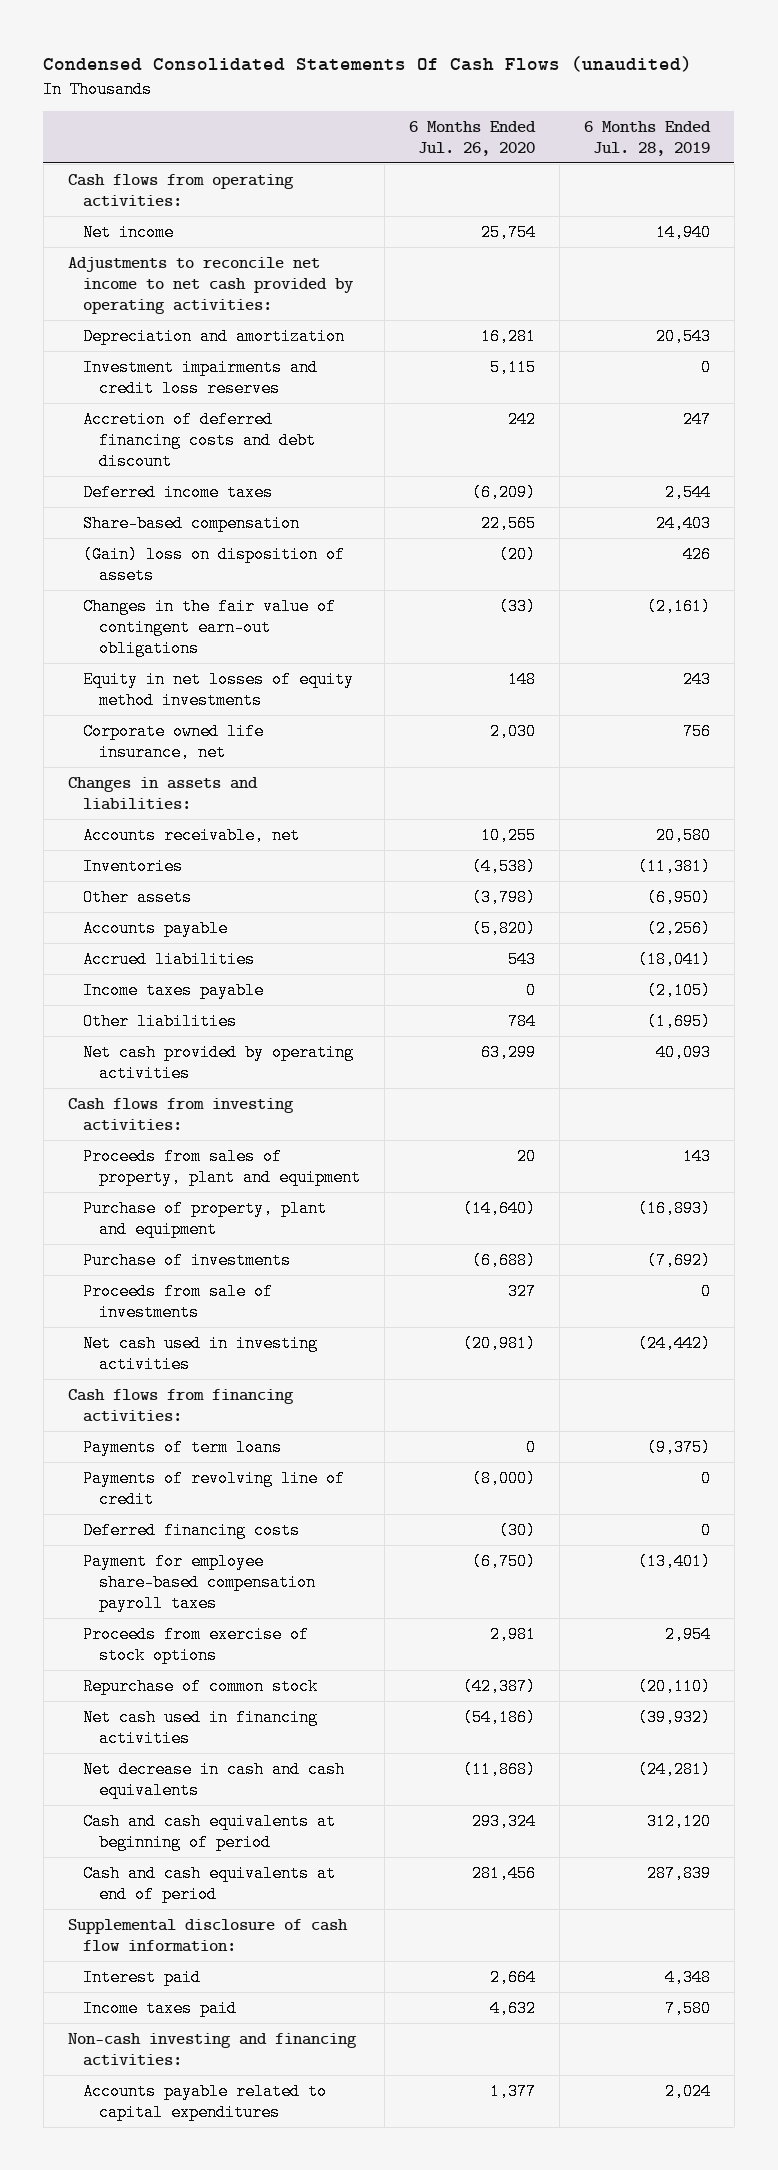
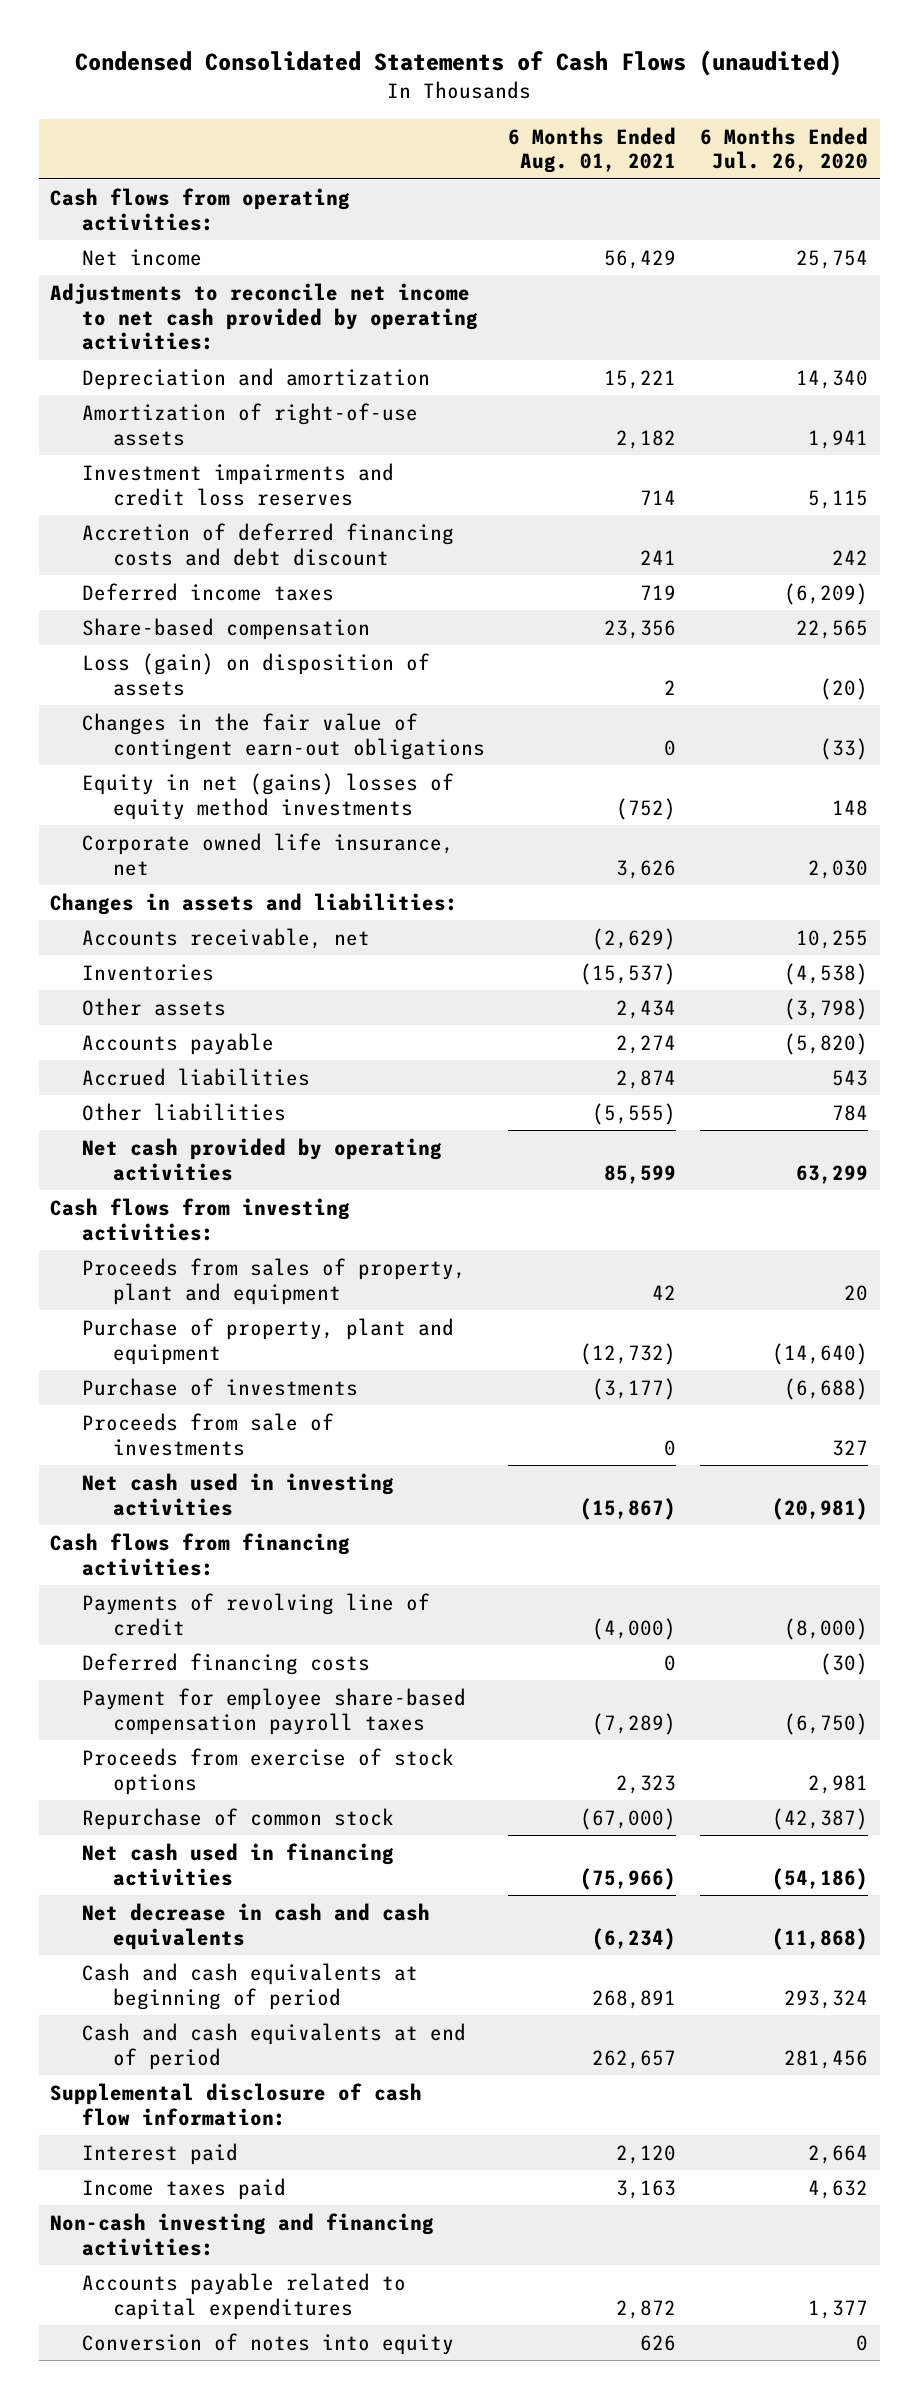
- Condensed Consolidated Statements Of Cash Flows (unaudited)
+ Condensed Consolidated Statements of Cash Flows (unaudited)
- | 6 Months Ended Jul. 26, 2020 | 6 Months Ended Jul. 28, 2019
+ | 6 Months Ended Aug. 01, 2021 | 6 Months Ended Jul. 26, 2020
- Depreciation and amortization | 16,281 | 20,543
+ Depreciation and amortization | 15,221 | 14,340
+ Amortization of right-of-use assets | 2,182 | 1,941
- (Gain) loss on disposition of assets | (20) | 426
+ Loss (gain) on disposition of assets | 2 | (20)
- Equity in net losses of equity method investments | 148 | 243
+ Equity in net (gains) losses of equity method investments | (752) | 148
- Income taxes payable | 0 | (2,105)
- Payments of term loans | 0 | (9,375)
+ Conversion of notes into equity | 626 | 0

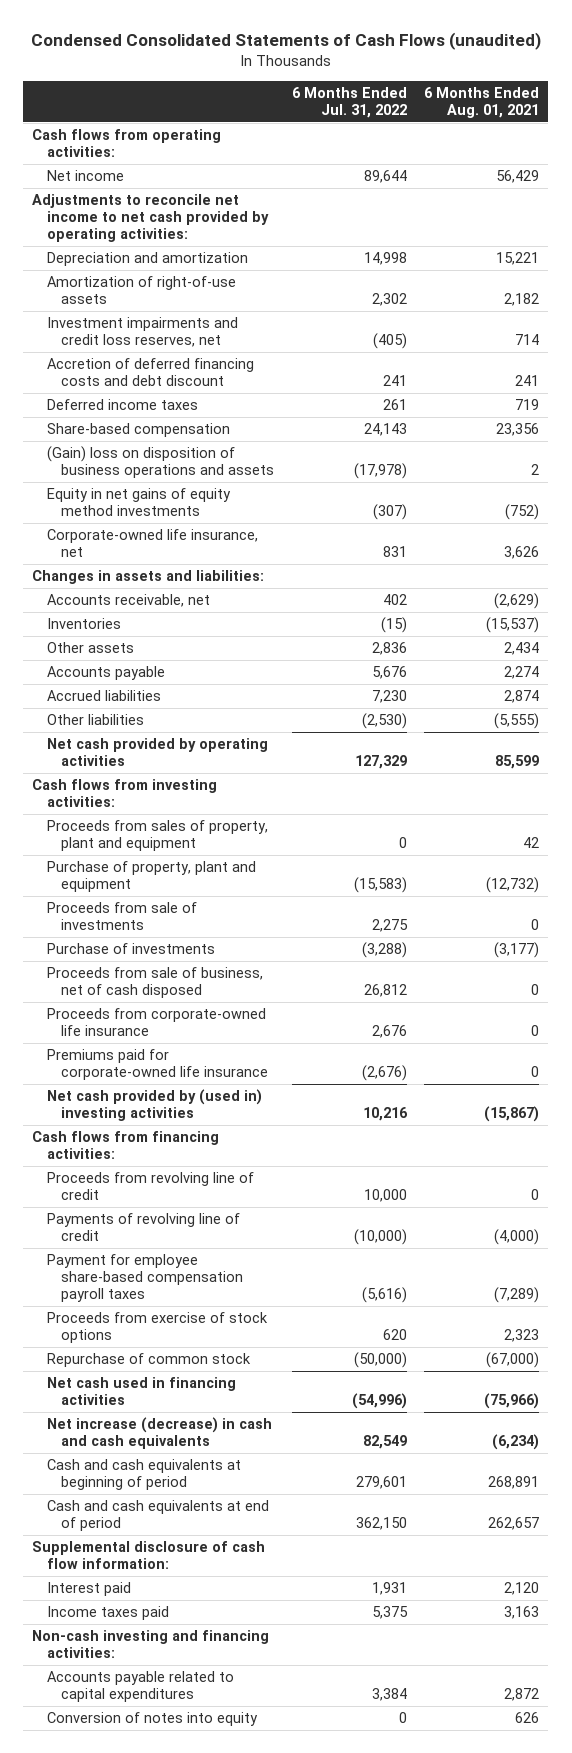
- | 6 Months Ended Aug. 01, 2021 | 6 Months Ended Jul. 26, 2020
+ | 6 Months Ended Jul. 31, 2022 | 6 Months Ended Aug. 01, 2021
- Investment impairments and credit loss reserves | 714 | 5,115
+ Investment impairments and credit loss reserves, net | (405) | 714
- Loss (gain) on disposition of assets | 2 | (20)
- Changes in the fair value of contingent earn-out obligations | 0 | (33)
- Equity in net (gains) losses of equity method investments | (752) | 148
- Corporate owned life insurance, net | 3,626 | 2,030
+ (Gain) loss on disposition of business operations and assets | (17,978) | 2
+ Equity in net gains of equity method investments | (307) | (752)
+ Corporate-owned life insurance, net | 831 | 3,626
- Net cash used in investing activities | (15,867) | (20,981)
moved down: Purchase of investments | (3,288) | (3,177)
+ Proceeds from sale of business, net of cash disposed | 26,812 | 0
+ Proceeds from corporate-owned life insurance | 2,676 | 0
+ Premiums paid for corporate-owned life insurance | (2,676) | 0
+ Net cash provided by (used in) investing activities | 10,216 | (15,867)
+ Proceeds from revolving line of credit | 10,000 | 0
- Deferred financing costs | 0 | (30)
- Net decrease in cash and cash equivalents | (6,234) | (11,868)
+ Net increase (decrease) in cash and cash equivalents | 82,549 | (6,234)

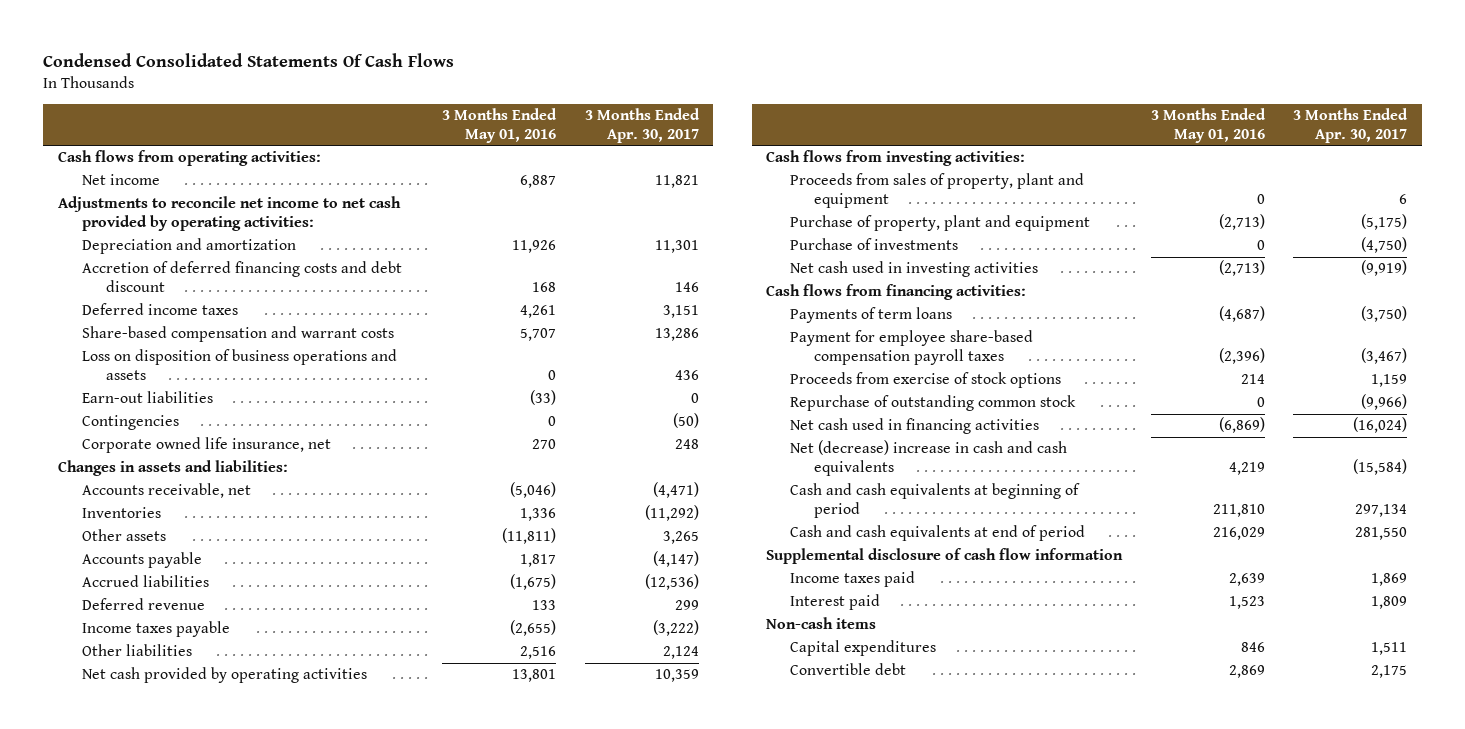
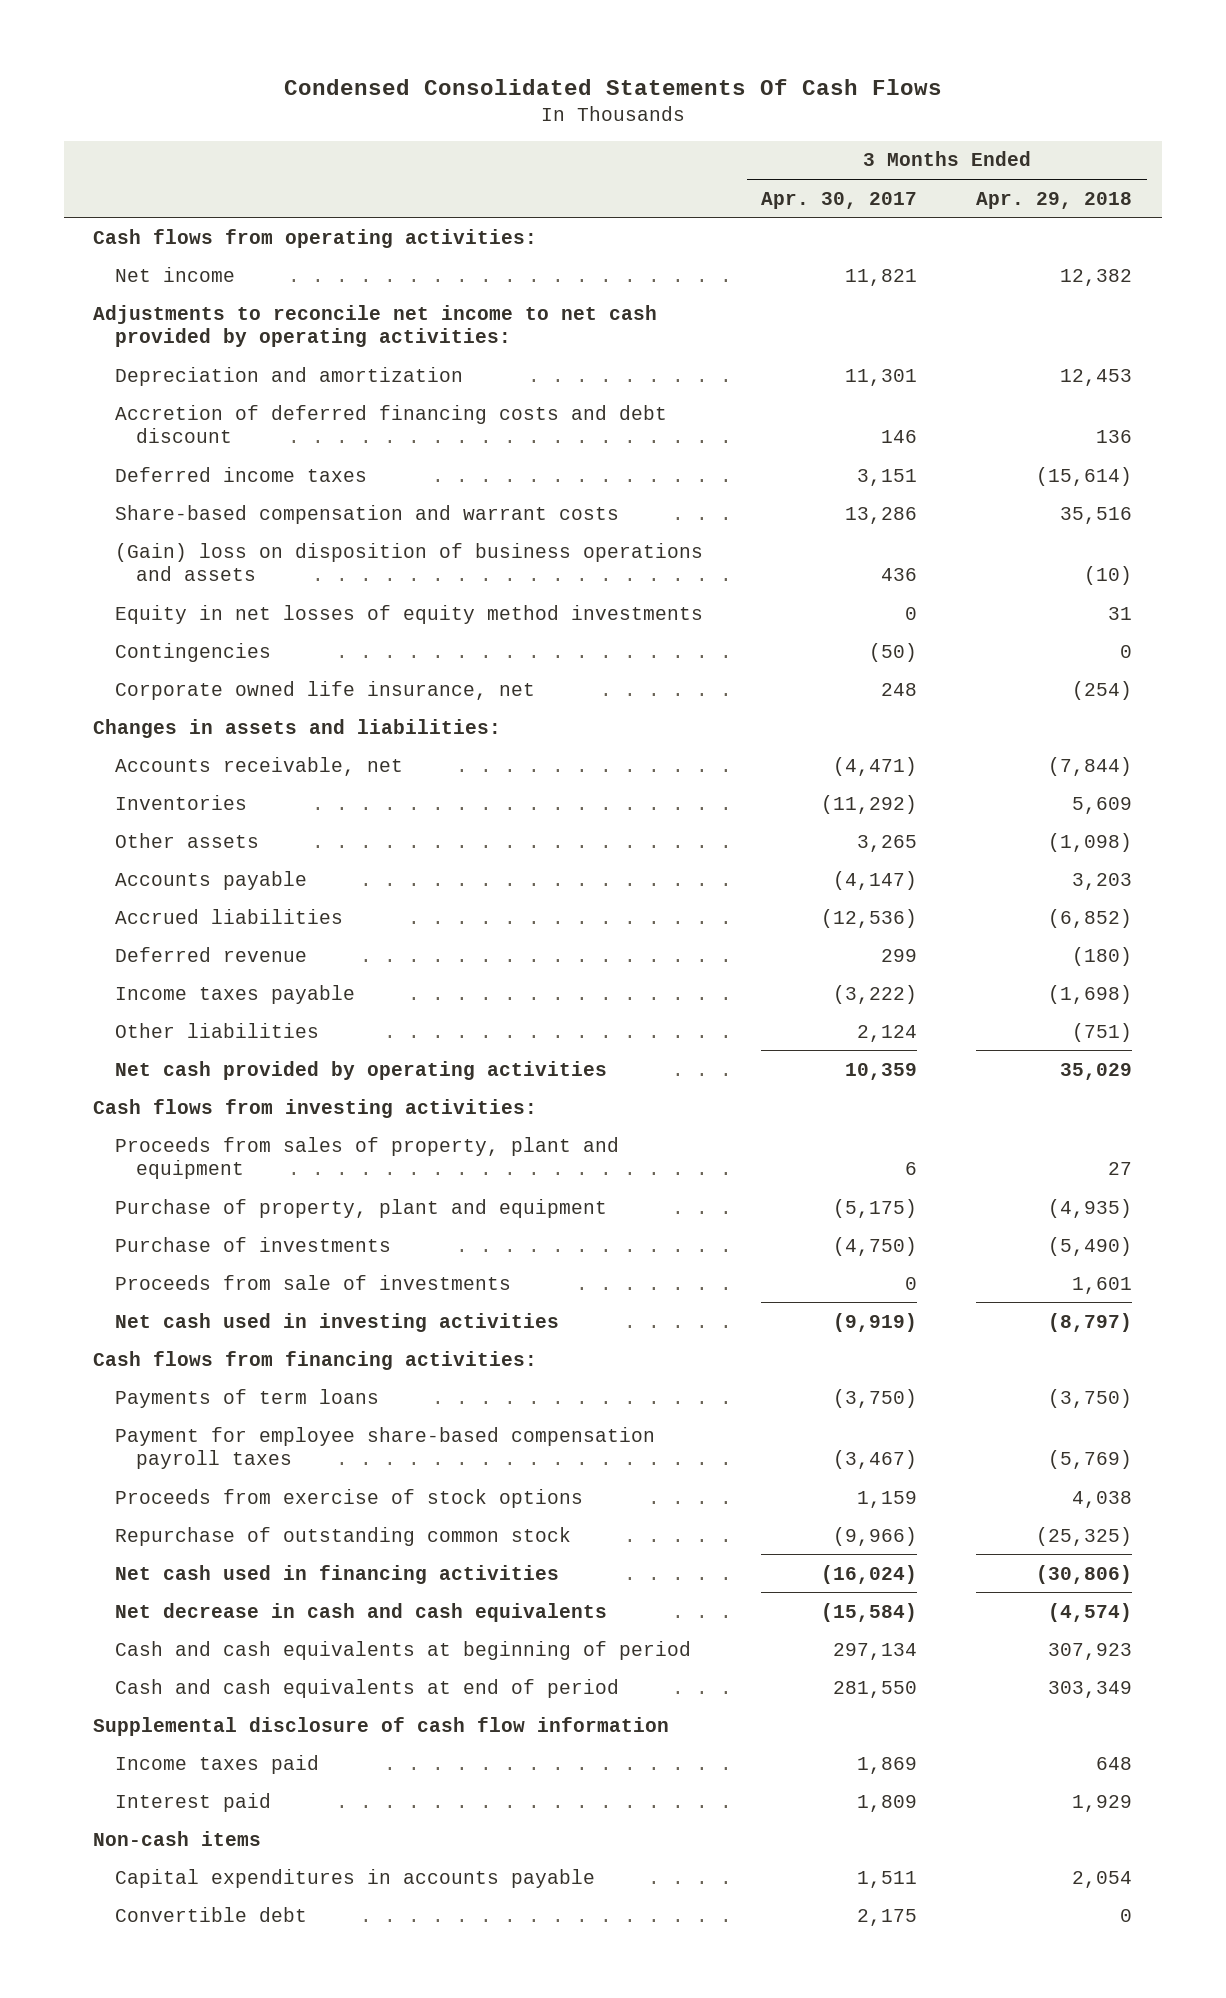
- | 3 Months Ended May 01, 2016 | 3 Months Ended Apr. 30, 2017
+ | 3 Months Ended Apr. 30, 2017 | 3 Months Ended Apr. 29, 2018
- Loss on disposition of business operations and assets | 0 | 436
- Earn-out liabilities | (33) | 0
+ (Gain) loss on disposition of business operations and assets | 436 | (10)
+ Equity in net losses of equity method investments | 0 | 31
+ Proceeds from sale of investments | 0 | 1,601
- Net (decrease) increase in cash and cash equivalents | 4,219 | (15,584)
+ Net decrease in cash and cash equivalents | (15,584) | (4,574)
- Capital expenditures | 846 | 1,511
+ Capital expenditures in accounts payable | 1,511 | 2,054

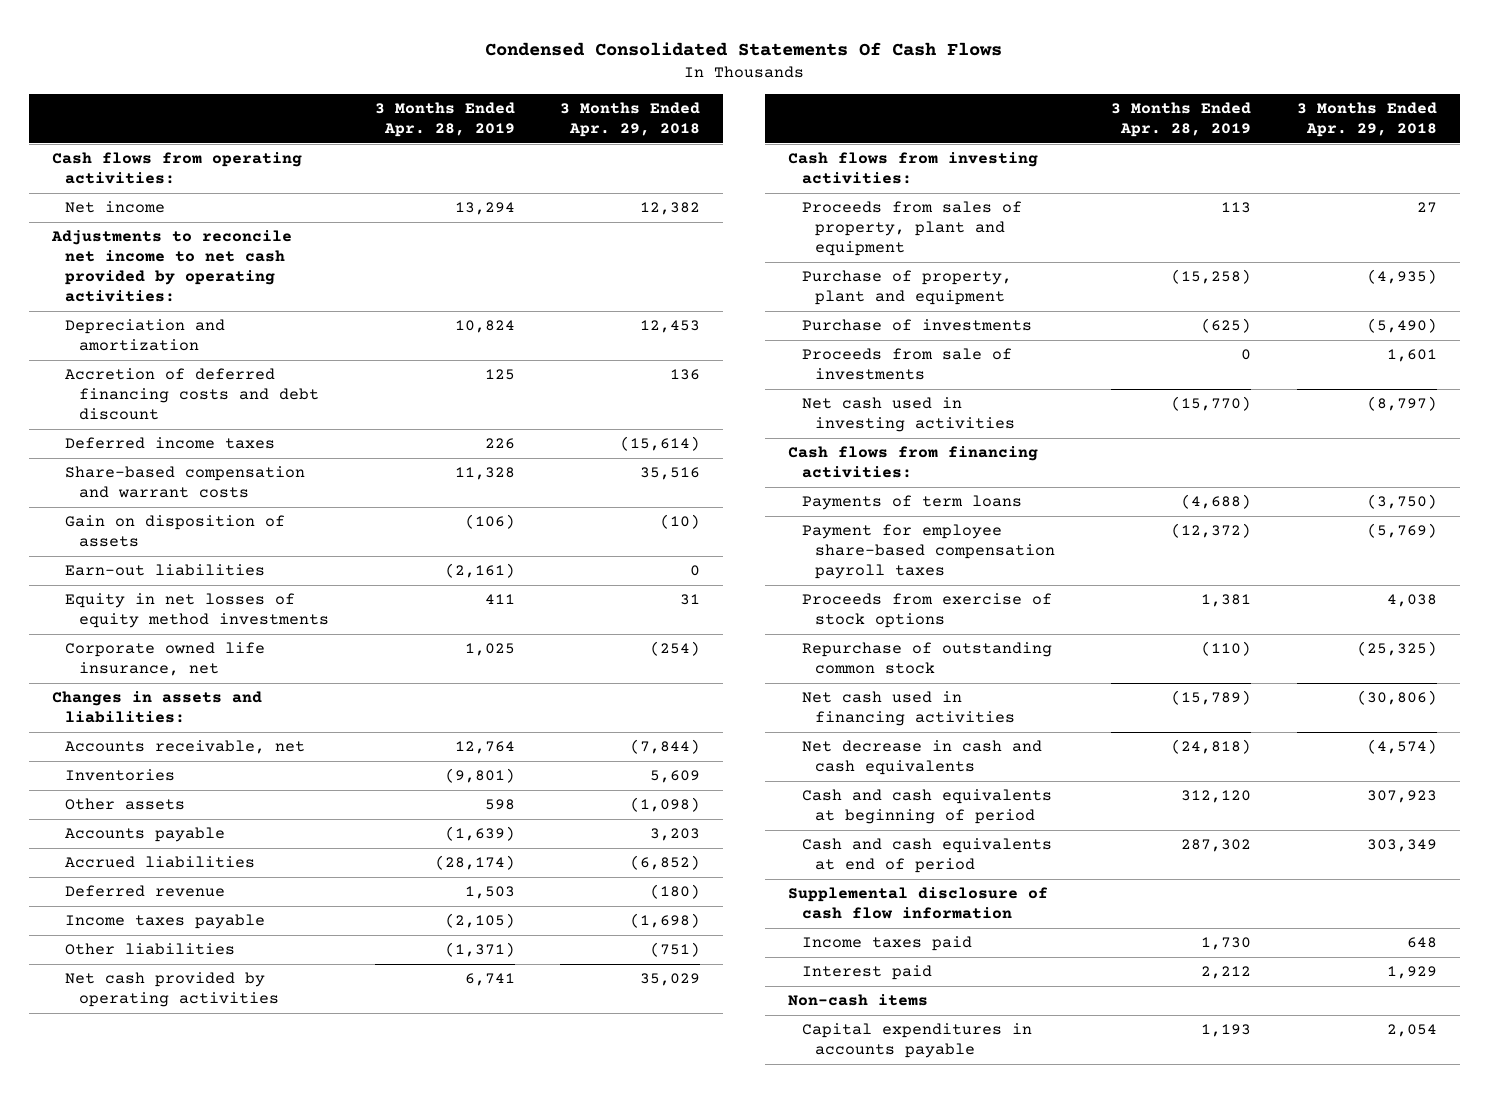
- | 3 Months Ended Apr. 30, 2017 | 3 Months Ended Apr. 29, 2018
+ | 3 Months Ended Apr. 28, 2019 | 3 Months Ended Apr. 29, 2018
- (Gain) loss on disposition of business operations and assets | 436 | (10)
+ Gain on disposition of assets | (106) | (10)
+ Earn-out liabilities | (2,161) | 0
- Contingencies | (50) | 0
- Convertible debt | 2,175 | 0

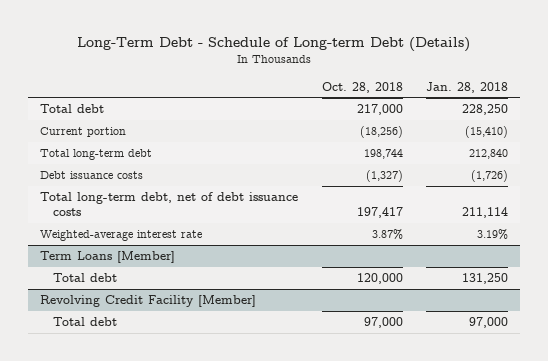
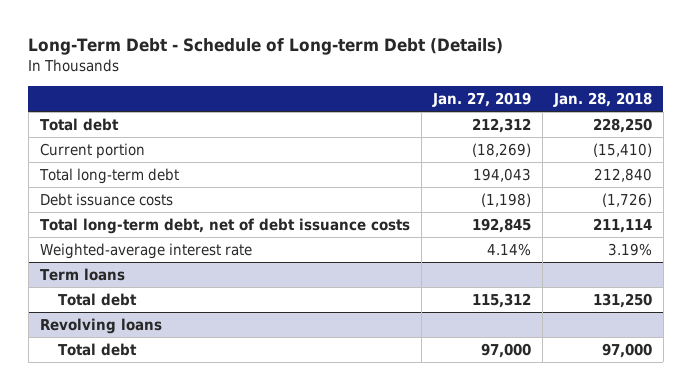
- | Oct. 28, 2018 | Jan. 28, 2018
+ | Jan. 27, 2019 | Jan. 28, 2018
- Term Loans [Member]
+ Term loans
- Revolving Credit Facility [Member]
+ Revolving loans

